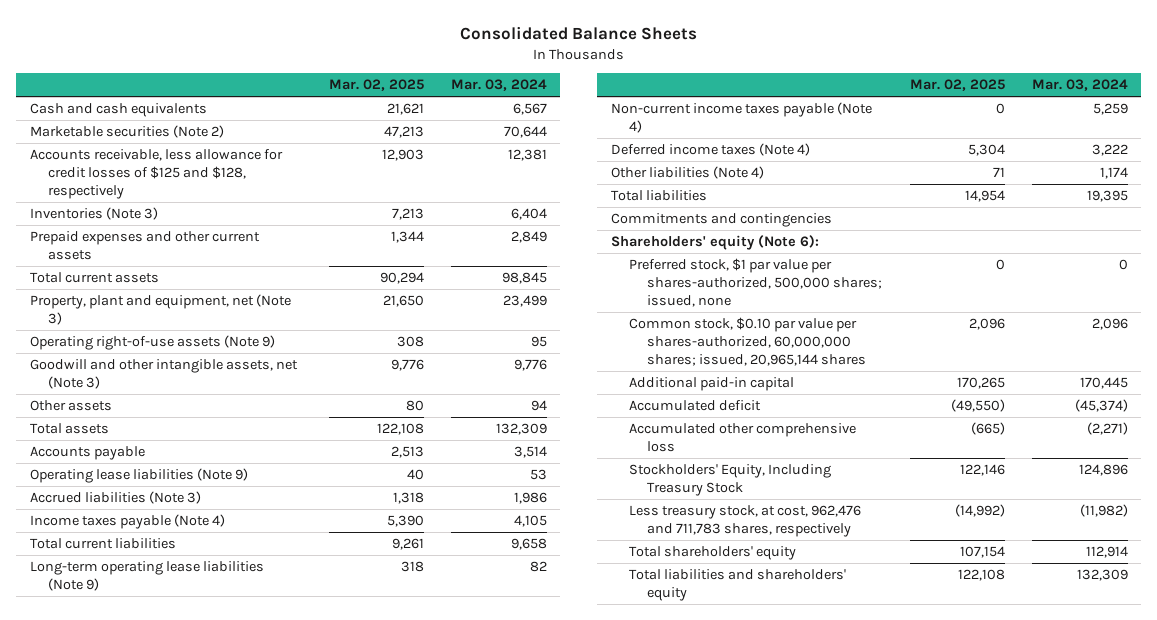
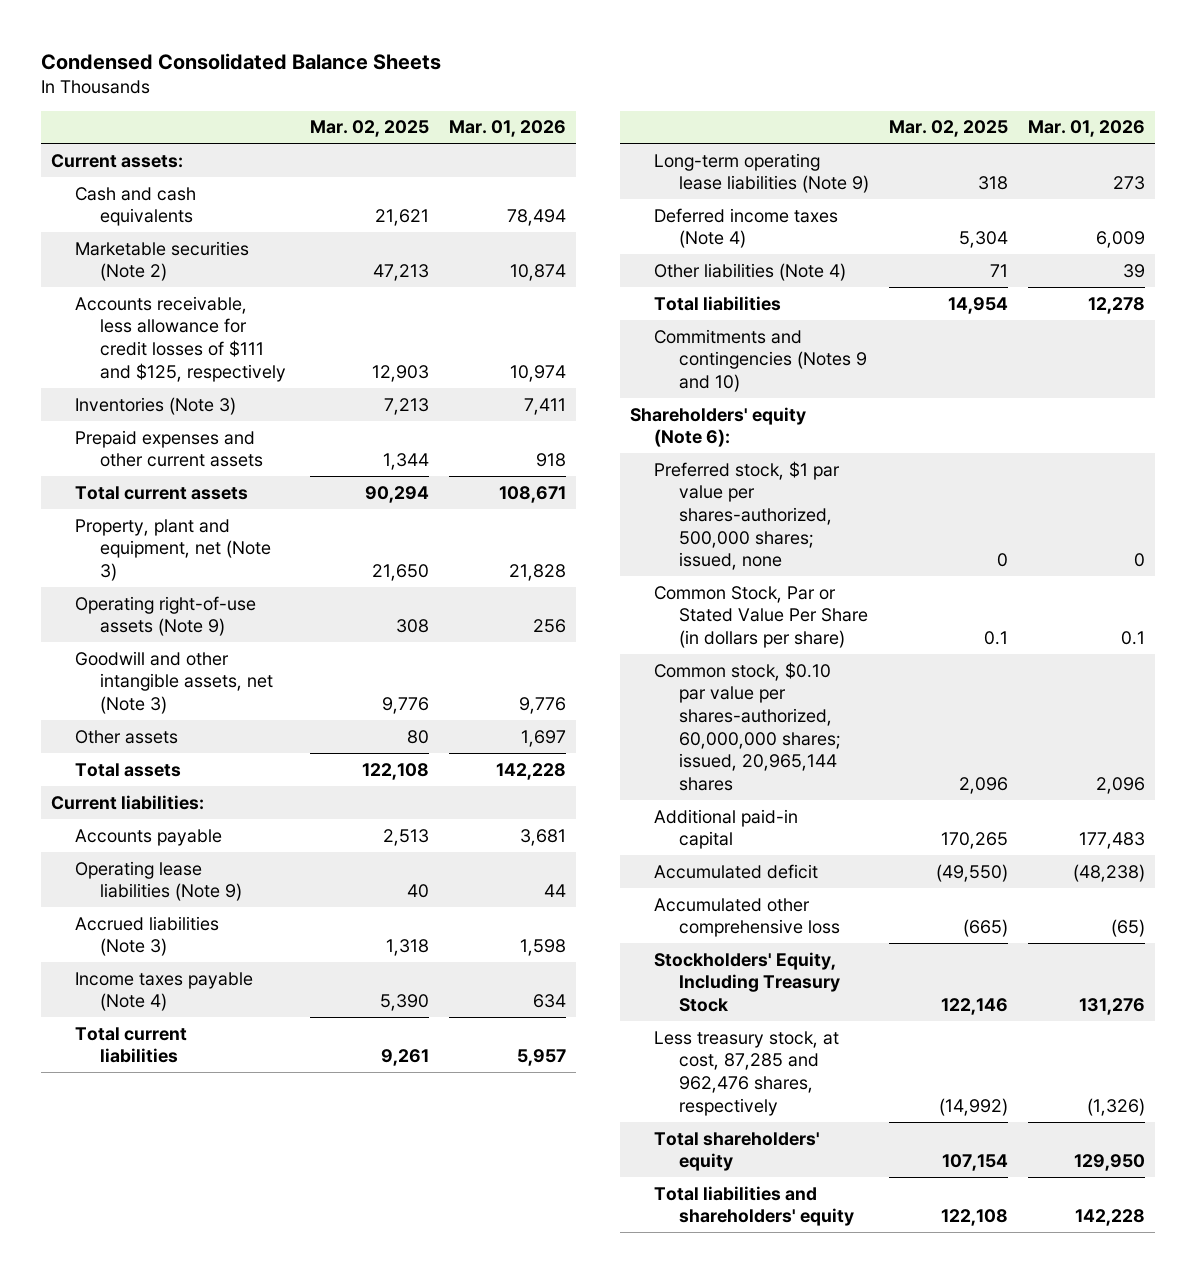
- Consolidated Balance Sheets
+ Condensed Consolidated Balance Sheets
- | Mar. 02, 2025 | Mar. 03, 2024
+ | Mar. 02, 2025 | Mar. 01, 2026
+ Current assets:
- Accounts receivable, less allowance for credit losses of $125 and $128, respectively | 12,903 | 12,381
+ Accounts receivable, less allowance for credit losses of $111 and $125, respectively | 12,903 | 10,974
+ Current liabilities:
- Non-current income taxes payable (Note 4) | 0 | 5,259
- Commitments and contingencies
+ Commitments and contingencies (Notes 9 and 10)
+ Common Stock, Par or Stated Value Per Share (in dollars per share) | 0.1 | 0.1
- Less treasury stock, at cost, 962,476 and 711,783 shares, respectively | (14,992) | (11,982)
+ Less treasury stock, at cost, 87,285 and 962,476 shares, respectively | (14,992) | (1,326)

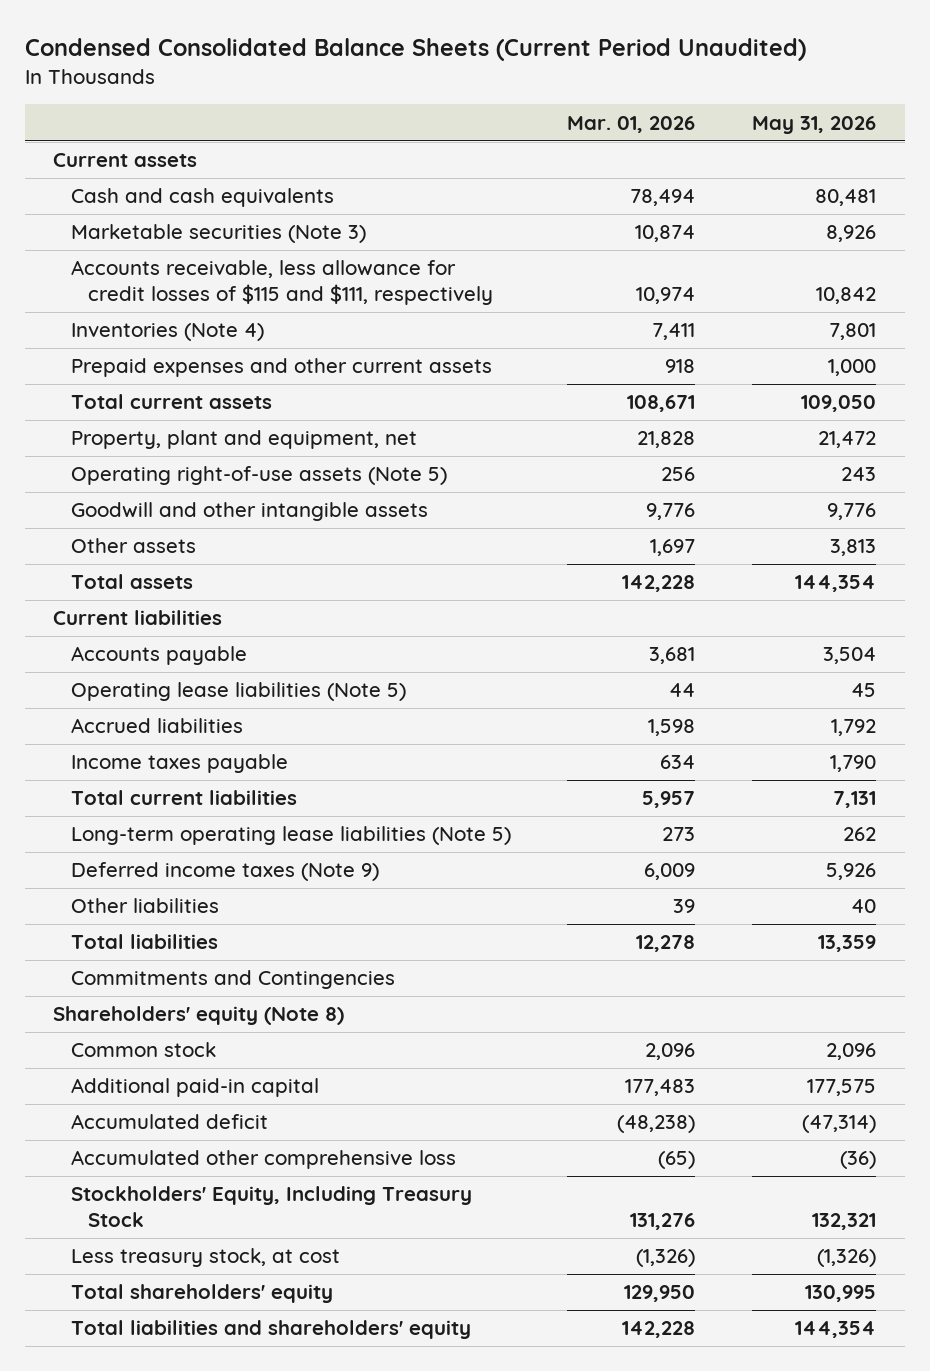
- Condensed Consolidated Balance Sheets
+ Condensed Consolidated Balance Sheets (Current Period Unaudited)
- | Mar. 02, 2025 | Mar. 01, 2026
+ | Mar. 01, 2026 | May 31, 2026
- Current assets:
+ Current assets
- Marketable securities (Note 2) | 47,213 | 10,874
- Accounts receivable, less allowance for credit losses of $111 and $125, respectively | 12,903 | 10,974
- Inventories (Note 3) | 7,213 | 7,411
+ Marketable securities (Note 3) | 10,874 | 8,926
+ Accounts receivable, less allowance for credit losses of $115 and $111, respectively | 10,974 | 10,842
+ Inventories (Note 4) | 7,411 | 7,801
- Property, plant and equipment, net (Note 3) | 21,650 | 21,828
- Operating right-of-use assets (Note 9) | 308 | 256
- Goodwill and other intangible assets, net (Note 3) | 9,776 | 9,776
+ Property, plant and equipment, net | 21,828 | 21,472
+ Operating right-of-use assets (Note 5) | 256 | 243
+ Goodwill and other intangible assets | 9,776 | 9,776
- Current liabilities:
+ Current liabilities
- Operating lease liabilities (Note 9) | 40 | 44
- Accrued liabilities (Note 3) | 1,318 | 1,598
- Income taxes payable (Note 4) | 5,390 | 634
+ Operating lease liabilities (Note 5) | 44 | 45
+ Accrued liabilities | 1,598 | 1,792
+ Income taxes payable | 634 | 1,790
- Long-term operating lease liabilities (Note 9) | 318 | 273
- Deferred income taxes (Note 4) | 5,304 | 6,009
- Other liabilities (Note 4) | 71 | 39
+ Long-term operating lease liabilities (Note 5) | 273 | 262
+ Deferred income taxes (Note 9) | 6,009 | 5,926
+ Other liabilities | 39 | 40
- Commitments and contingencies (Notes 9 and 10)
- Shareholders' equity (Note 6):
- Preferred stock, $1 par value per shares-authorized, 500,000 shares; issued, none | 0 | 0
- Common Stock, Par or Stated Value Per Share (in dollars per share) | 0.1 | 0.1
- Common stock, $0.10 par value per shares-authorized, 60,000,000 shares; issued, 20,965,144 shares | 2,096 | 2,096
+ Commitments and Contingencies
+ Shareholders' equity (Note 8)
+ Common stock | 2,096 | 2,096
- Less treasury stock, at cost, 87,285 and 962,476 shares, respectively | (14,992) | (1,326)
+ Less treasury stock, at cost | (1,326) | (1,326)

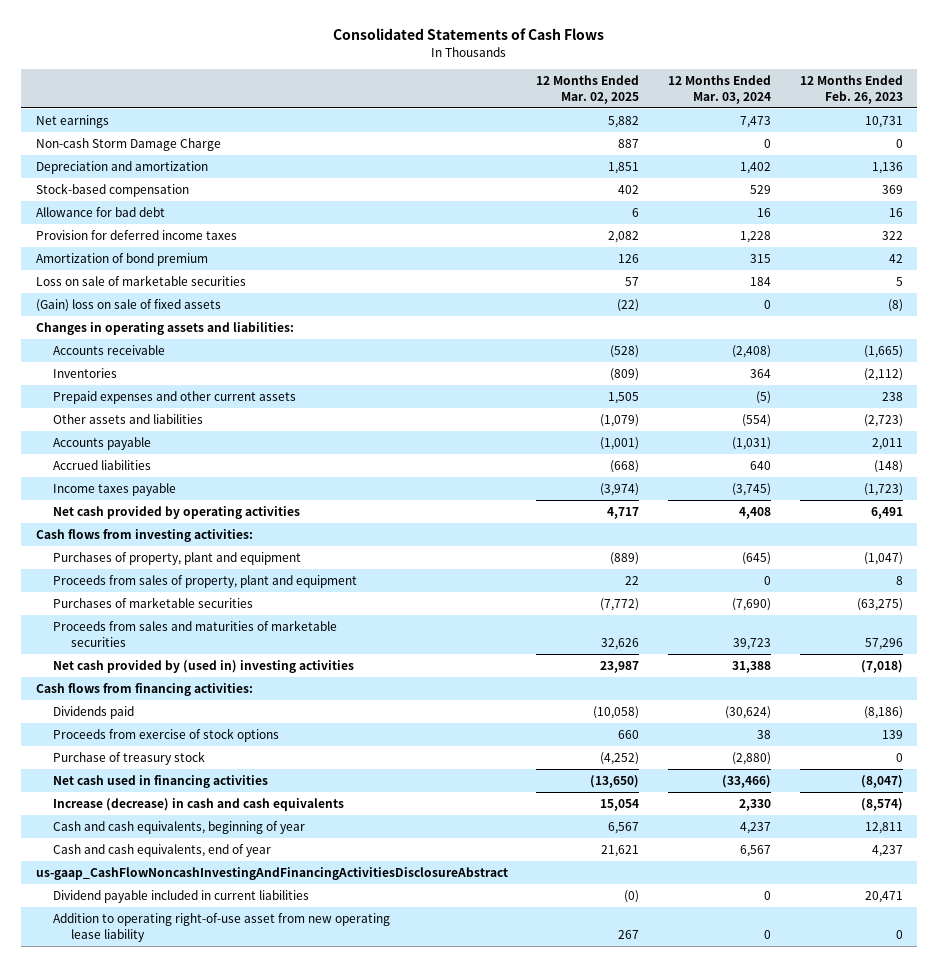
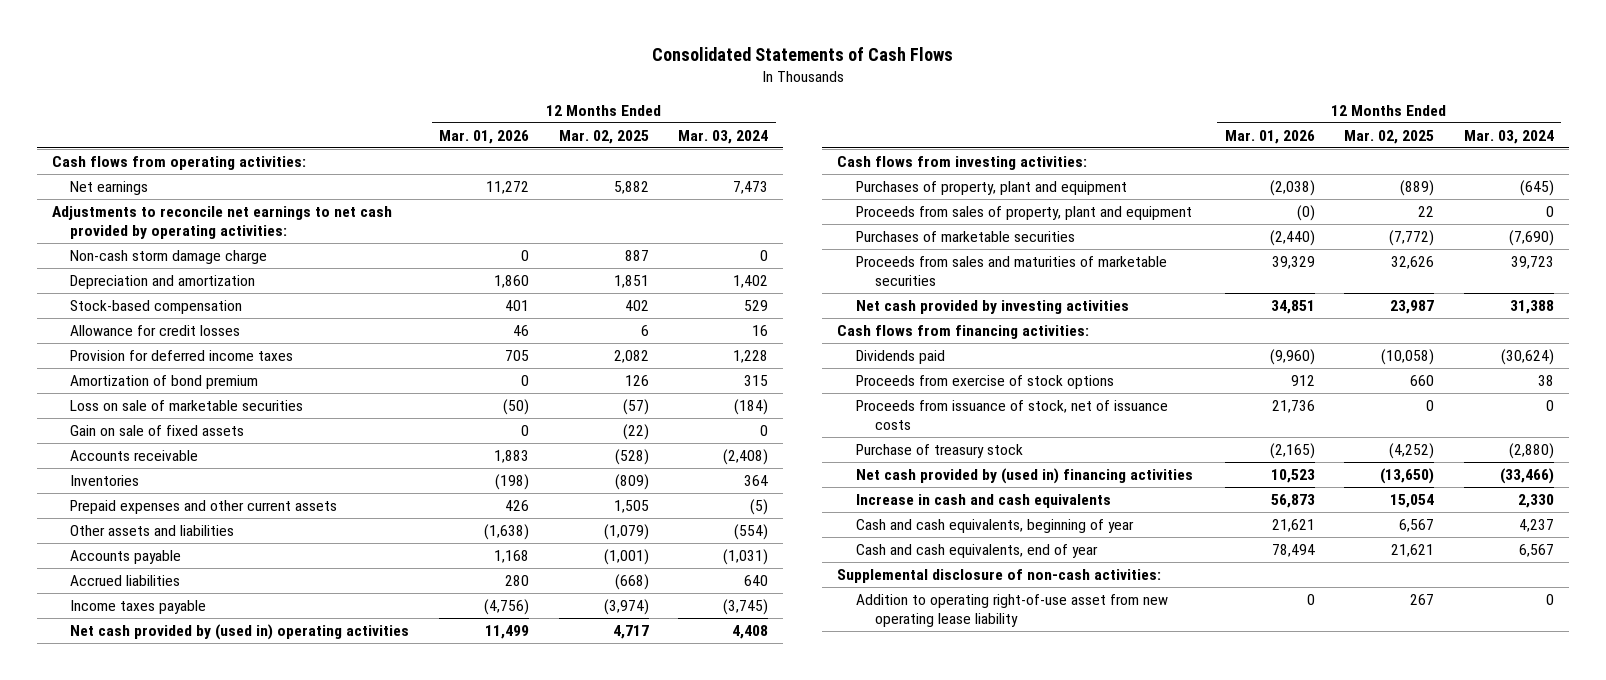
- | 12 Months Ended Mar. 02, 2025 | 12 Months Ended Mar. 03, 2024 | 12 Months Ended Feb. 26, 2023
+ | 12 Months Ended Mar. 01, 2026 | 12 Months Ended Mar. 02, 2025 | 12 Months Ended Mar. 03, 2024
+ Cash flows from operating activities:
- Non-cash Storm Damage Charge | 887 | 0 | 0
+ Adjustments to reconcile net earnings to net cash provided by operating activities:
+ Non-cash storm damage charge | 0 | 887 | 0
- Allowance for bad debt | 6 | 16 | 16
+ Allowance for credit losses | 46 | 6 | 16
- Loss on sale of marketable securities | 57 | 184 | 5
- (Gain) loss on sale of fixed assets | (22) | 0 | (8)
- Changes in operating assets and liabilities:
+ Loss on sale of marketable securities | (50) | (57) | (184)
+ Gain on sale of fixed assets | 0 | (22) | 0
- Net cash provided by operating activities | 4,717 | 4,408 | 6,491
+ Net cash provided by (used in) operating activities | 11,499 | 4,717 | 4,408
- Net cash provided by (used in) investing activities | 23,987 | 31,388 | (7,018)
+ Net cash provided by investing activities | 34,851 | 23,987 | 31,388
+ Proceeds from issuance of stock, net of issuance costs | 21,736 | 0 | 0
- Net cash used in financing activities | (13,650) | (33,466) | (8,047)
- Increase (decrease) in cash and cash equivalents | 15,054 | 2,330 | (8,574)
+ Net cash provided by (used in) financing activities | 10,523 | (13,650) | (33,466)
+ Increase in cash and cash equivalents | 56,873 | 15,054 | 2,330
- us-gaap_CashFlowNoncashInvestingAndFinancingActivitiesDisclosureAbstract
- Dividend payable included in current liabilities | (0) | 0 | 20,471
+ Supplemental disclosure of non-cash activities:

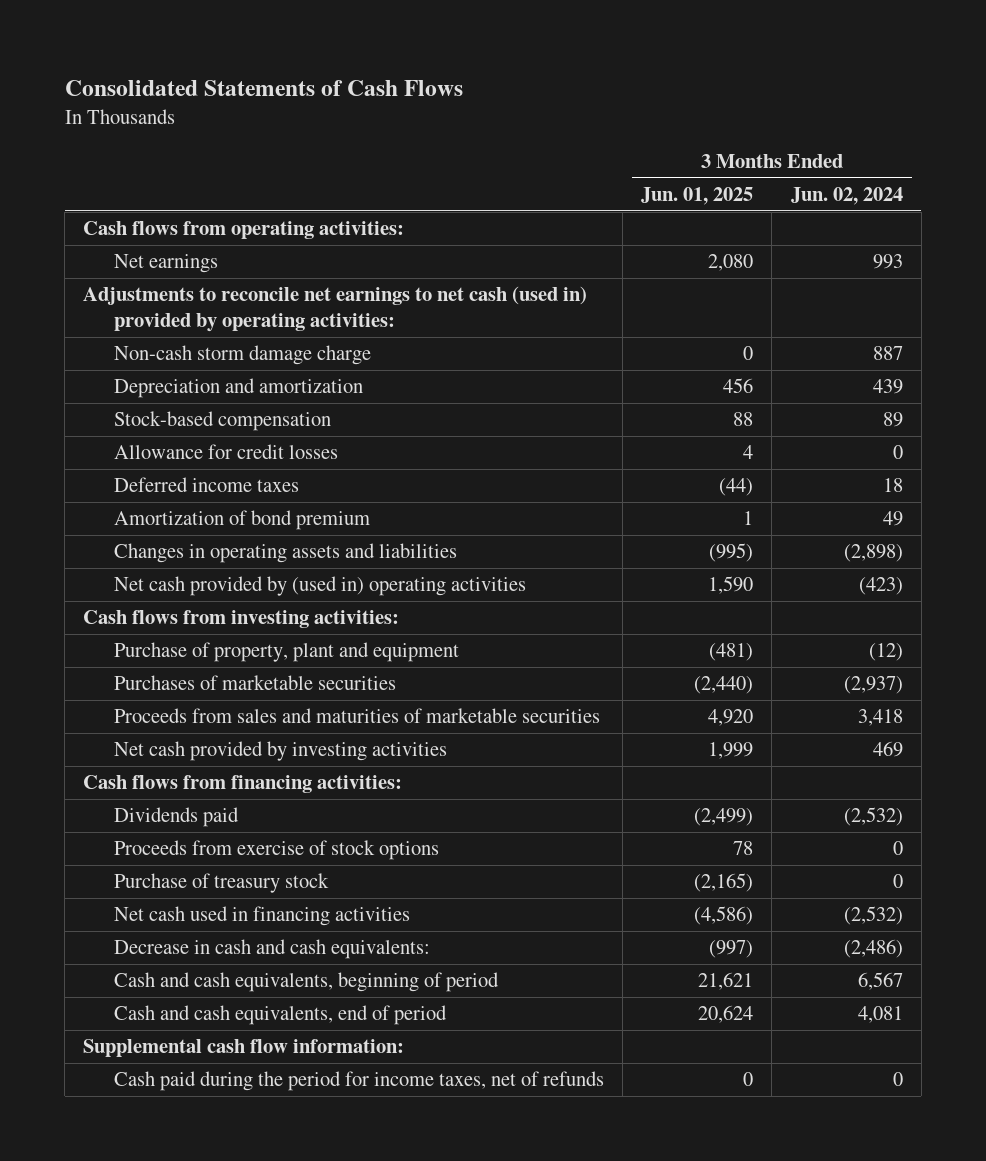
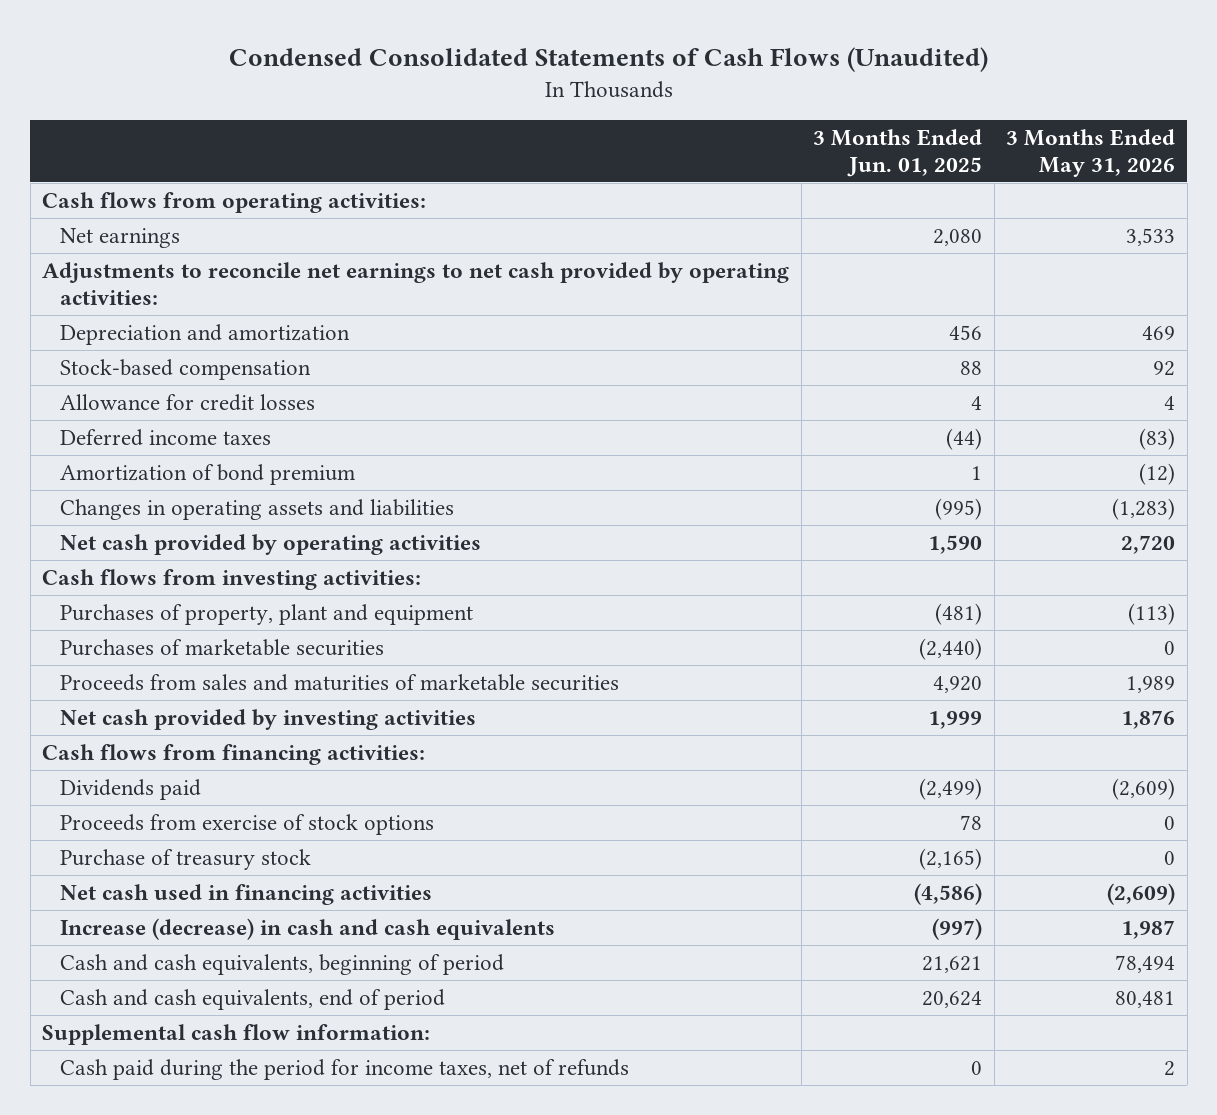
- Consolidated Statements of Cash Flows
+ Condensed Consolidated Statements of Cash Flows (Unaudited)
- | 3 Months Ended Jun. 01, 2025 | 3 Months Ended Jun. 02, 2024
+ | 3 Months Ended Jun. 01, 2025 | 3 Months Ended May 31, 2026
- Adjustments to reconcile net earnings to net cash (used in) provided by operating activities:
- Non-cash storm damage charge | 0 | 887
+ Adjustments to reconcile net earnings to net cash provided by operating activities:
- Net cash provided by (used in) operating activities | 1,590 | (423)
+ Net cash provided by operating activities | 1,590 | 2,720
- Purchase of property, plant and equipment | (481) | (12)
+ Purchases of property, plant and equipment | (481) | (113)
- Decrease in cash and cash equivalents: | (997) | (2,486)
+ Increase (decrease) in cash and cash equivalents | (997) | 1,987

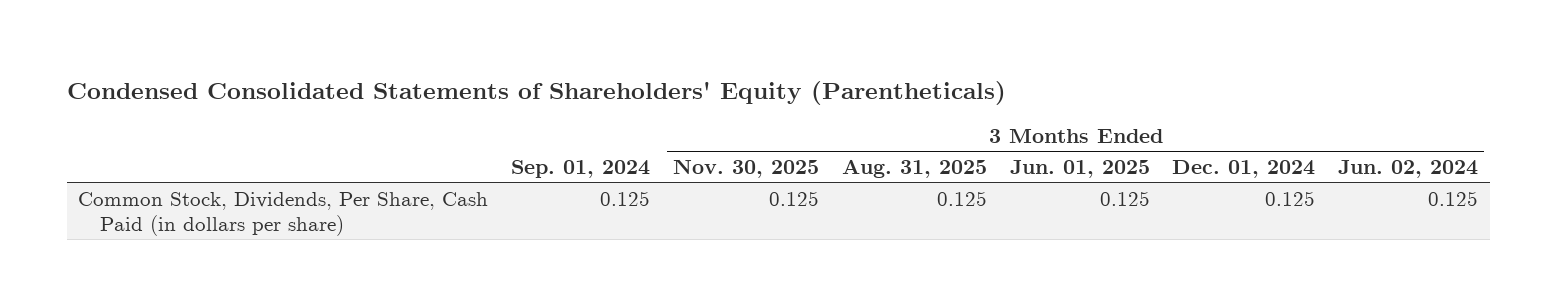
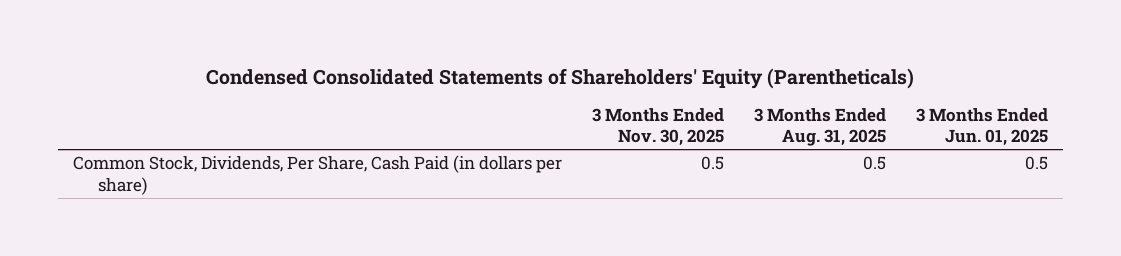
- | Sep. 01, 2024 | 3 Months Ended Nov. 30, 2025 | 3 Months Ended Aug. 31, 2025 | 3 Months Ended Jun. 01, 2025 | 3 Months Ended Dec. 01, 2024 | 3 Months Ended Jun. 02, 2024
+ | 3 Months Ended Nov. 30, 2025 | 3 Months Ended Aug. 31, 2025 | 3 Months Ended Jun. 01, 2025
- Common Stock, Dividends, Per Share, Cash Paid (in dollars per share) | 0.125 | 0.125 | 0.125 | 0.125 | 0.125 | 0.125
+ Common Stock, Dividends, Per Share, Cash Paid (in dollars per share) | 0.5 | 0.5 | 0.5

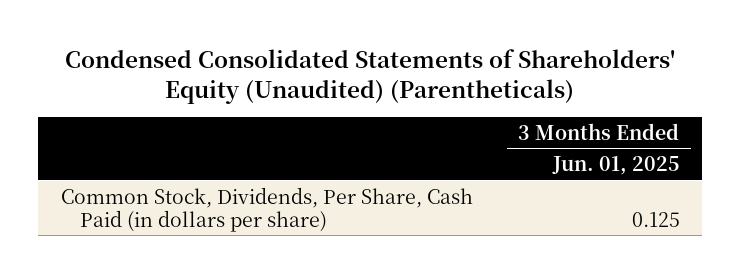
- Condensed Consolidated Statements of Shareholders' Equity (Parentheticals)
+ Condensed Consolidated Statements of Shareholders' Equity (Unaudited) (Parentheticals)
- | 3 Months Ended Nov. 30, 2025 | 3 Months Ended Aug. 31, 2025 | 3 Months Ended Jun. 01, 2025
+ | 3 Months Ended Jun. 01, 2025
- Common Stock, Dividends, Per Share, Cash Paid (in dollars per share) | 0.5 | 0.5 | 0.5
+ Common Stock, Dividends, Per Share, Cash Paid (in dollars per share) | 0.125

